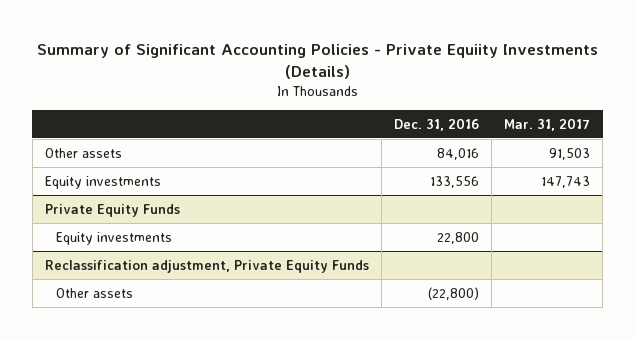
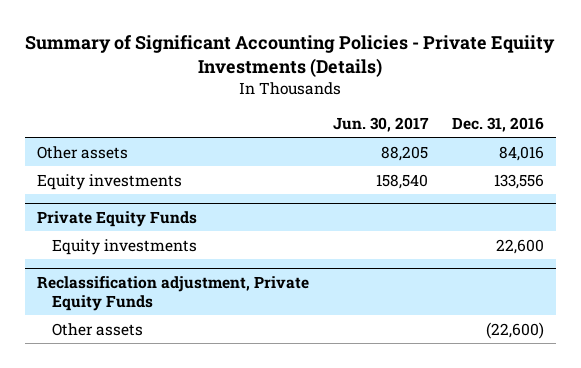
- | Dec. 31, 2016 | Mar. 31, 2017
+ | Jun. 30, 2017 | Dec. 31, 2016
@ Private Equity Funds
- Equity investments | 22,800 |
+ Equity investments | | 22,600
@ Reclassification adjustment, Private Equity Funds
- Other assets | (22,800) |
+ Other assets | | (22,600)

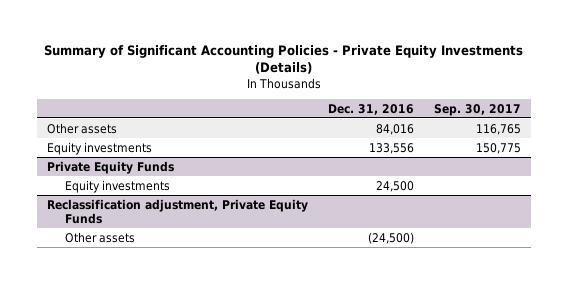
- Summary of Significant Accounting Policies - Private Equiity Investments (Details)
+ Summary of Significant Accounting Policies - Private Equity Investments (Details)
- | Jun. 30, 2017 | Dec. 31, 2016
+ | Dec. 31, 2016 | Sep. 30, 2017
@ Private Equity Funds
- Equity investments | | 22,600
+ Equity investments | 24,500 |
@ Reclassification adjustment, Private Equity Funds
- Other assets | | (22,600)
+ Other assets | (24,500) |

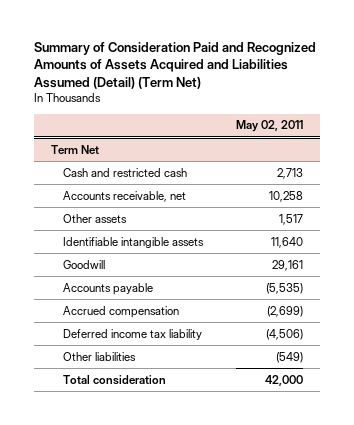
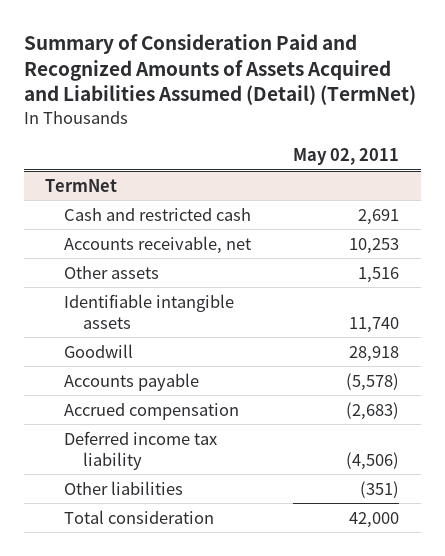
- Summary of Consideration Paid and Recognized Amounts of Assets Acquired and Liabilities Assumed (Detail) (Term Net)
+ Summary of Consideration Paid and Recognized Amounts of Assets Acquired and Liabilities Assumed (Detail) (TermNet)
- Term Net
- Cash and restricted cash | 2,713
- Accounts receivable, net | 10,258
- Other assets | 1,517
- Identifiable intangible assets | 11,640
- Goodwill | 29,161
- Accounts payable | (5,535)
- Accrued compensation | (2,699)
+ TermNet
+ Cash and restricted cash | 2,691
+ Accounts receivable, net | 10,253
+ Other assets | 1,516
+ Identifiable intangible assets | 11,740
+ Goodwill | 28,918
+ Accounts payable | (5,578)
+ Accrued compensation | (2,683)
- Other liabilities | (549)
+ Other liabilities | (351)

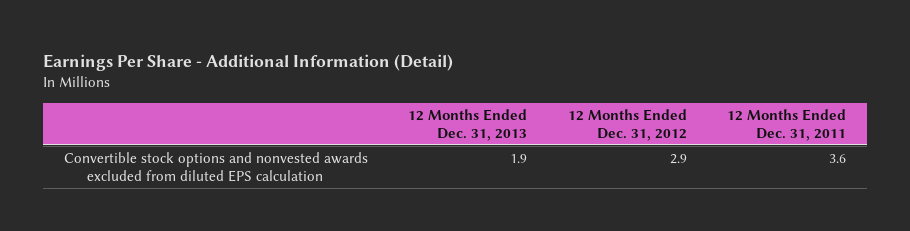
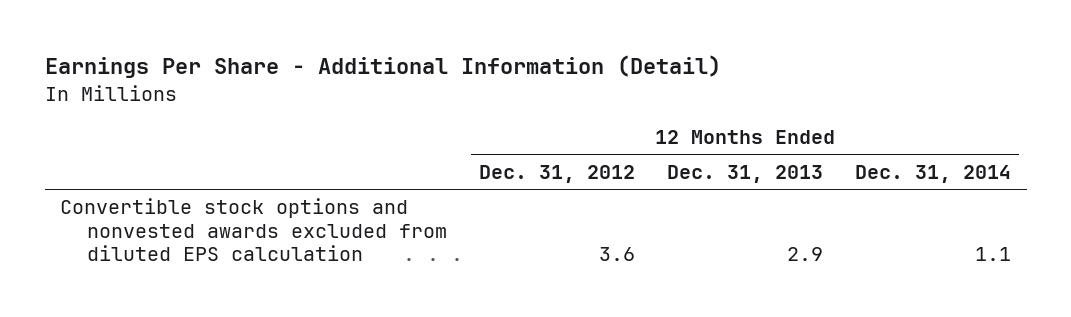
- | 12 Months Ended Dec. 31, 2013 | 12 Months Ended Dec. 31, 2012 | 12 Months Ended Dec. 31, 2011
+ | 12 Months Ended Dec. 31, 2012 | 12 Months Ended Dec. 31, 2013 | 12 Months Ended Dec. 31, 2014
- Convertible stock options and nonvested awards excluded from diluted EPS calculation | 1.9 | 2.9 | 3.6
+ Convertible stock options and nonvested awards excluded from diluted EPS calculation | 3.6 | 2.9 | 1.1

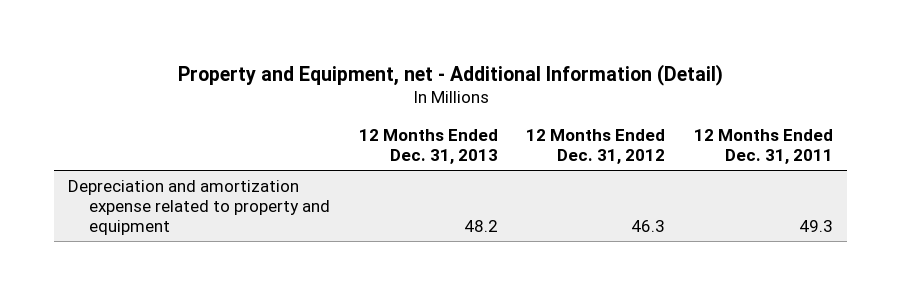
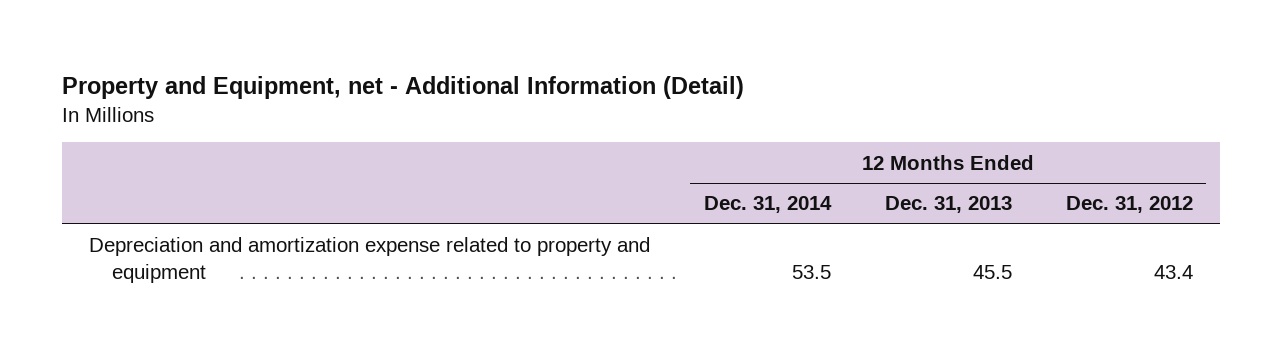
- | 12 Months Ended Dec. 31, 2013 | 12 Months Ended Dec. 31, 2012 | 12 Months Ended Dec. 31, 2011
+ | 12 Months Ended Dec. 31, 2014 | 12 Months Ended Dec. 31, 2013 | 12 Months Ended Dec. 31, 2012
- Depreciation and amortization expense related to property and equipment | 48.2 | 46.3 | 49.3
+ Depreciation and amortization expense related to property and equipment | 53.5 | 45.5 | 43.4

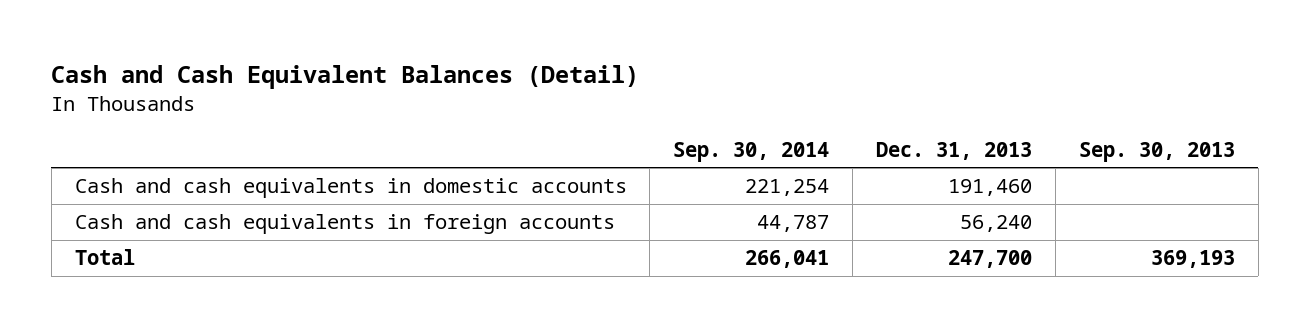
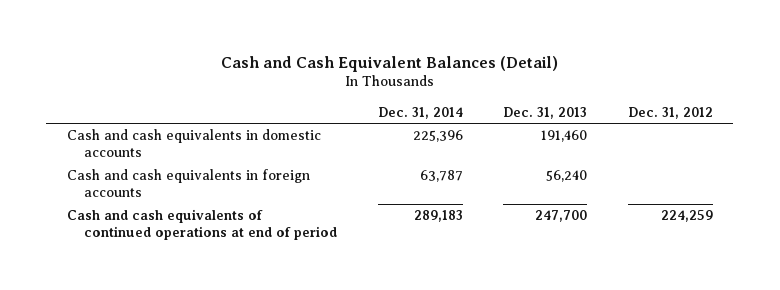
- | Sep. 30, 2014 | Dec. 31, 2013 | Sep. 30, 2013
+ | Dec. 31, 2014 | Dec. 31, 2013 | Dec. 31, 2012
- Total | 266,041 | 247,700 | 369,193
+ Cash and cash equivalents of continued operations at end of period | 289,183 | 247,700 | 224,259

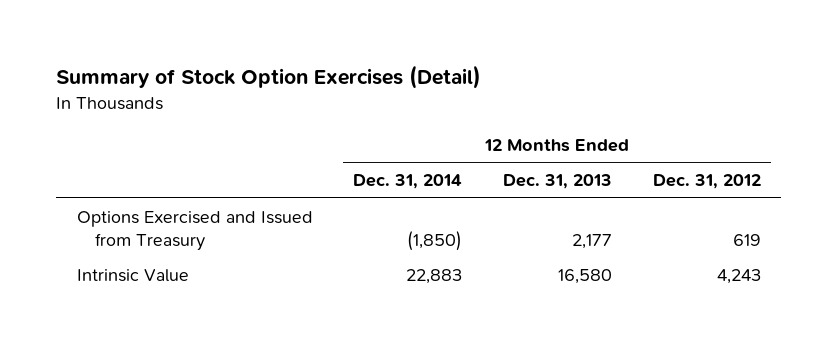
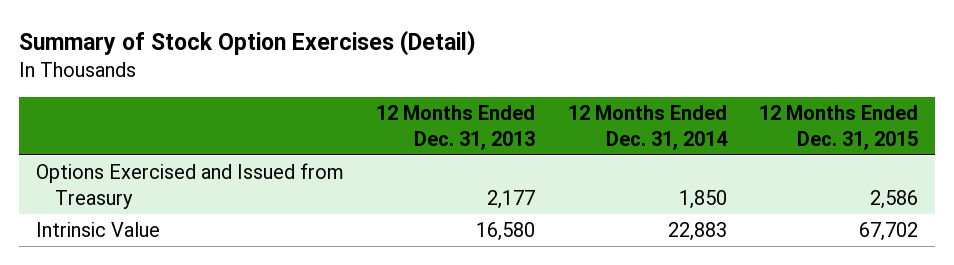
- | 12 Months Ended Dec. 31, 2014 | 12 Months Ended Dec. 31, 2013 | 12 Months Ended Dec. 31, 2012
+ | 12 Months Ended Dec. 31, 2013 | 12 Months Ended Dec. 31, 2014 | 12 Months Ended Dec. 31, 2015
- Options Exercised and Issued from Treasury | (1,850) | 2,177 | 619
+ Options Exercised and Issued from Treasury | 2,177 | 1,850 | 2,586

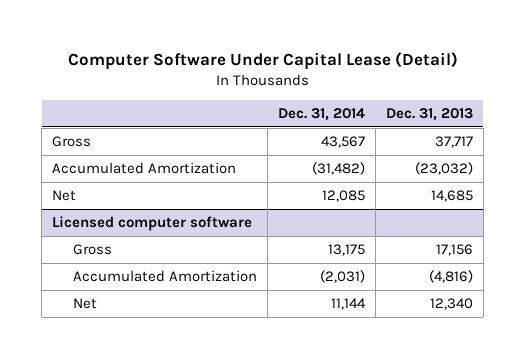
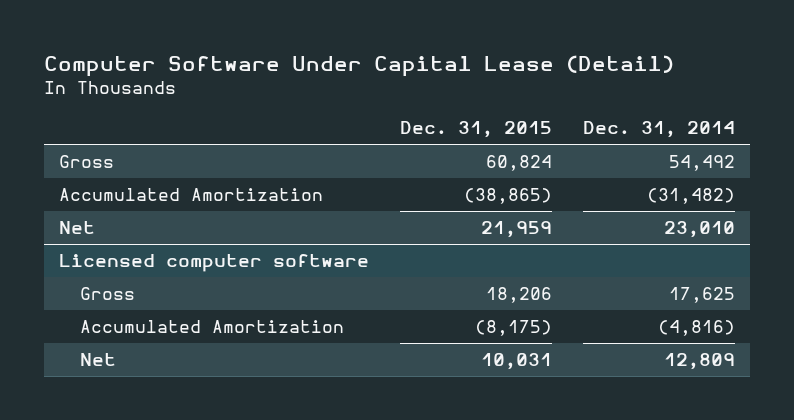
- | Dec. 31, 2014 | Dec. 31, 2013
+ | Dec. 31, 2015 | Dec. 31, 2014
- Gross | 43,567 | 37,717
+ Gross | 60,824 | 54,492
- Net | 12,085 | 14,685
+ Net | 21,959 | 23,010
@ Licensed computer software
- Gross | 13,175 | 17,156
- Accumulated Amortization | (2,031) | (4,816)
- Net | 11,144 | 12,340
+ Gross | 18,206 | 17,625
+ Accumulated Amortization | (8,175) | (4,816)
+ Net | 10,031 | 12,809

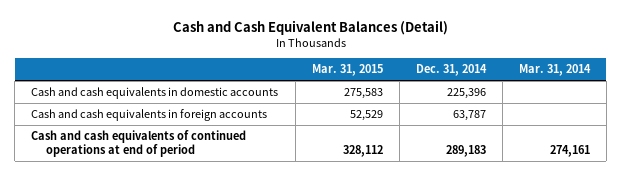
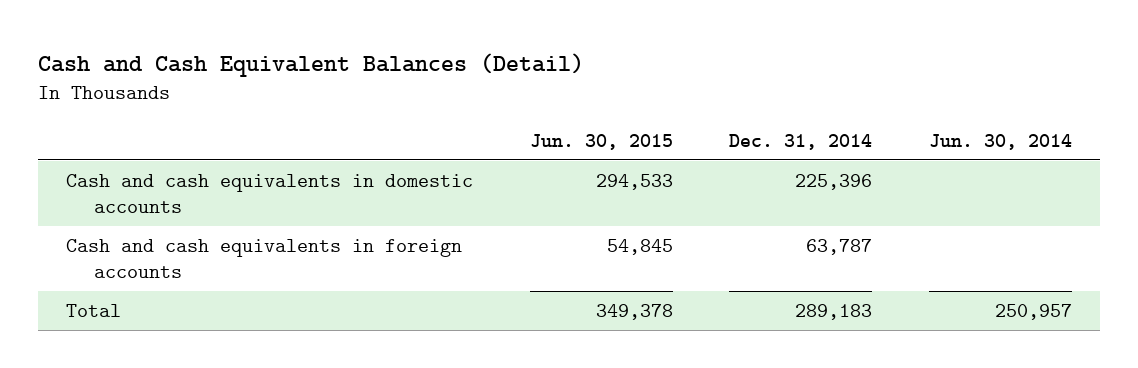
- | Mar. 31, 2015 | Dec. 31, 2014 | Mar. 31, 2014
+ | Jun. 30, 2015 | Dec. 31, 2014 | Jun. 30, 2014
- Cash and cash equivalents of continued operations at end of period | 328,112 | 289,183 | 274,161
+ Total | 349,378 | 289,183 | 250,957

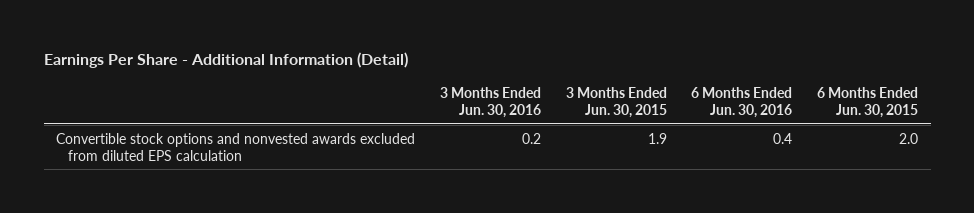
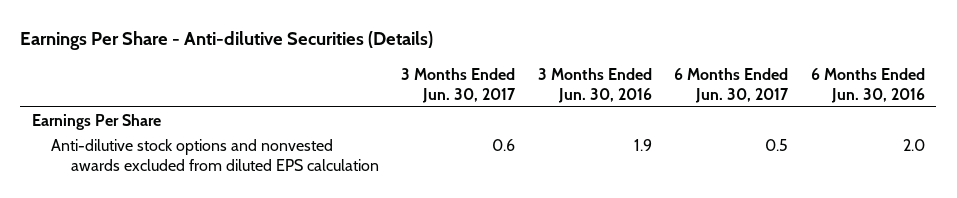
- Earnings Per Share - Additional Information (Detail)
+ Earnings Per Share - Anti-dilutive Securities (Details)
- | 3 Months Ended Jun. 30, 2016 | 3 Months Ended Jun. 30, 2015 | 6 Months Ended Jun. 30, 2016 | 6 Months Ended Jun. 30, 2015
+ | 3 Months Ended Jun. 30, 2017 | 3 Months Ended Jun. 30, 2016 | 6 Months Ended Jun. 30, 2017 | 6 Months Ended Jun. 30, 2016
- Convertible stock options and nonvested awards excluded from diluted EPS calculation | 0.2 | 1.9 | 0.4 | 2.0
+ Earnings Per Share
+ Anti-dilutive stock options and nonvested awards excluded from diluted EPS calculation | 0.6 | 1.9 | 0.5 | 2.0

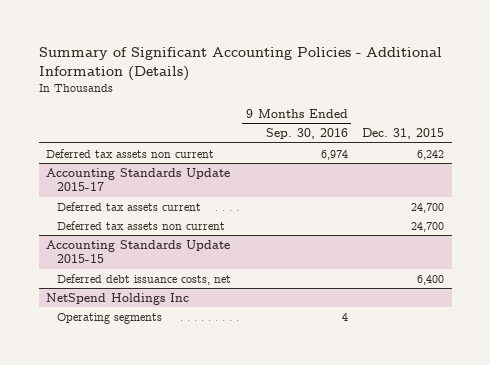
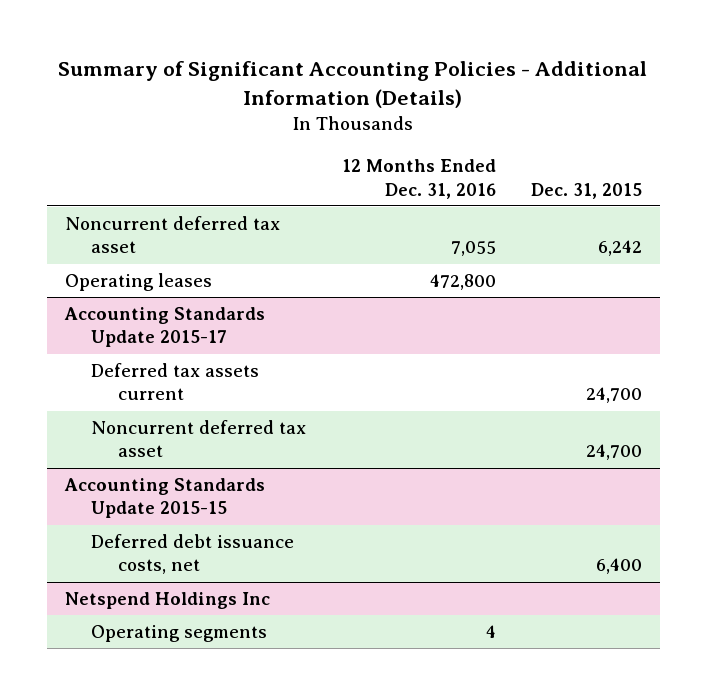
- | 9 Months Ended Sep. 30, 2016 | Dec. 31, 2015
+ | 12 Months Ended Dec. 31, 2016 | Dec. 31, 2015
- Deferred tax assets non current | 6,974 | 6,242
+ Noncurrent deferred tax asset | 7,055 | 6,242
+ Operating leases | 472,800 |
@ Accounting Standards Update 2015-17
- Deferred tax assets non current | | 24,700
+ Noncurrent deferred tax asset | | 24,700
- NetSpend Holdings Inc
+ Netspend Holdings Inc

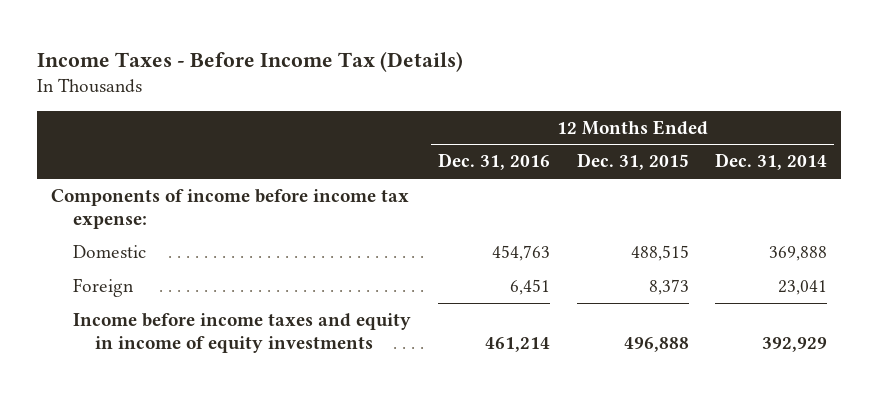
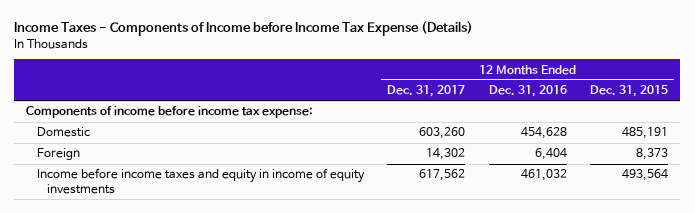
- Income Taxes - Before Income Tax (Details)
+ Income Taxes - Components of Income before Income Tax Expense (Details)
- | 12 Months Ended Dec. 31, 2016 | 12 Months Ended Dec. 31, 2015 | 12 Months Ended Dec. 31, 2014
+ | 12 Months Ended Dec. 31, 2017 | 12 Months Ended Dec. 31, 2016 | 12 Months Ended Dec. 31, 2015
- Domestic | 454,763 | 488,515 | 369,888
- Foreign | 6,451 | 8,373 | 23,041
- Income before income taxes and equity in income of equity investments | 461,214 | 496,888 | 392,929
+ Domestic | 603,260 | 454,628 | 485,191
+ Foreign | 14,302 | 6,404 | 8,373
+ Income before income taxes and equity in income of equity investments | 617,562 | 461,032 | 493,564

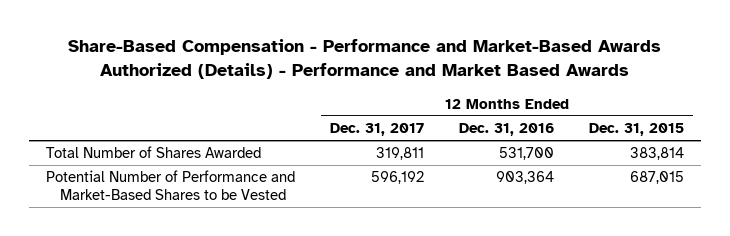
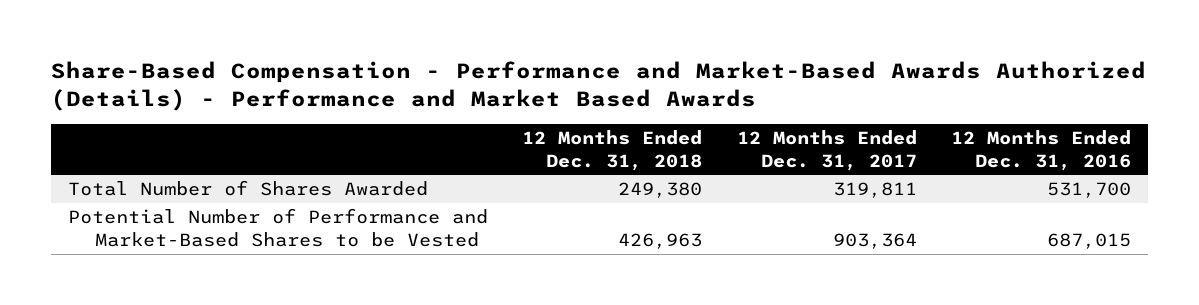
- | 12 Months Ended Dec. 31, 2017 | 12 Months Ended Dec. 31, 2016 | 12 Months Ended Dec. 31, 2015
+ | 12 Months Ended Dec. 31, 2018 | 12 Months Ended Dec. 31, 2017 | 12 Months Ended Dec. 31, 2016
- Potential Number of Performance and Market-Based Shares to be Vested | 596,192 | 903,364 | 687,015
+ Potential Number of Performance and Market-Based Shares to be Vested | 426,963 | 903,364 | 687,015

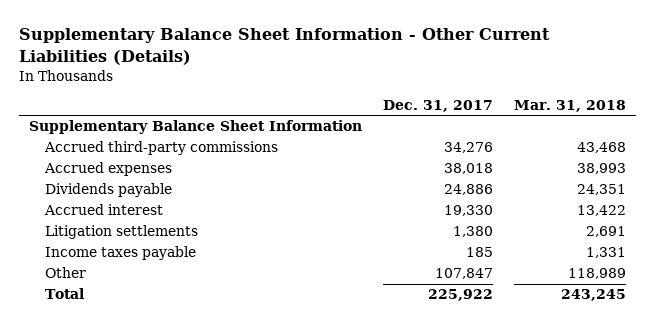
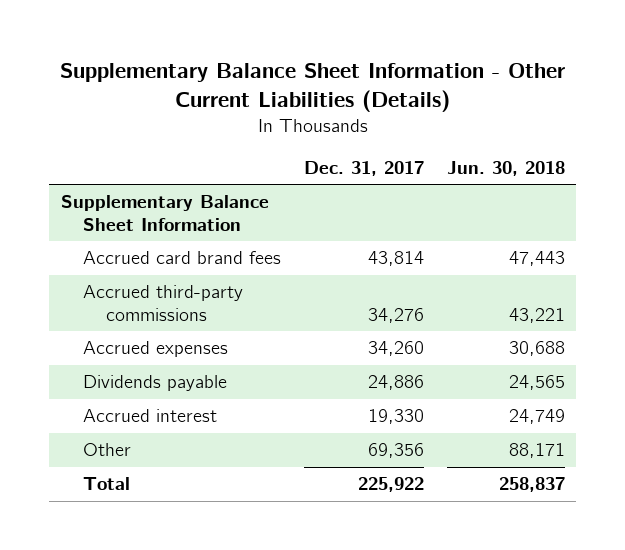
- | Dec. 31, 2017 | Mar. 31, 2018
+ | Dec. 31, 2017 | Jun. 30, 2018
+ Accrued card brand fees | 43,814 | 47,443
- Accrued expenses | 38,018 | 38,993
+ Accrued expenses | 34,260 | 30,688
- Litigation settlements | 1,380 | 2,691
- Income taxes payable | 185 | 1,331
- Other | 107,847 | 118,989
+ Other | 69,356 | 88,171

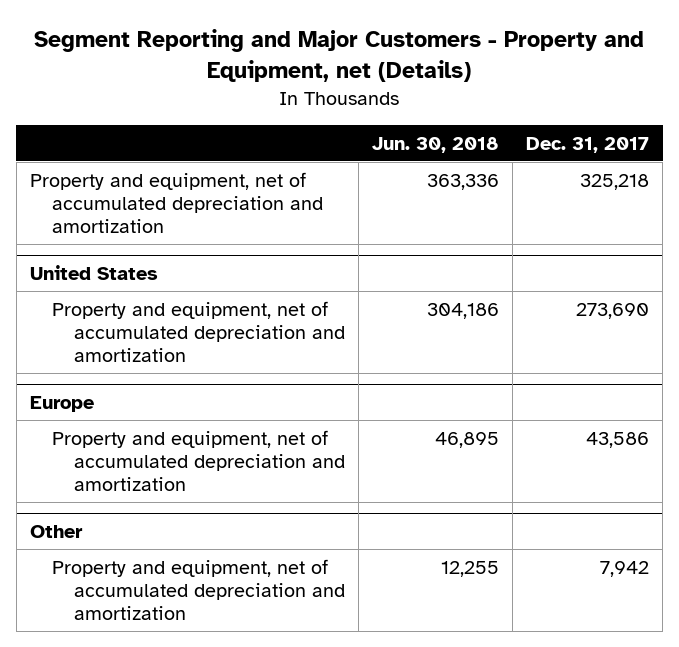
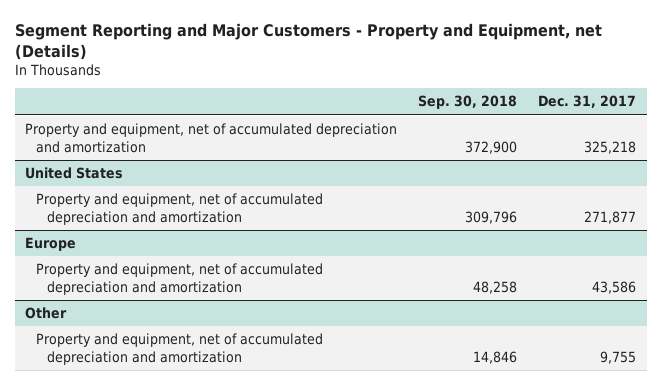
- | Jun. 30, 2018 | Dec. 31, 2017
+ | Sep. 30, 2018 | Dec. 31, 2017
@ United States
- Property and equipment, net of accumulated depreciation and amortization | 304,186 | 273,690
+ Property and equipment, net of accumulated depreciation and amortization | 309,796 | 271,877
@ Other
- Property and equipment, net of accumulated depreciation and amortization | 12,255 | 7,942
+ Property and equipment, net of accumulated depreciation and amortization | 14,846 | 9,755

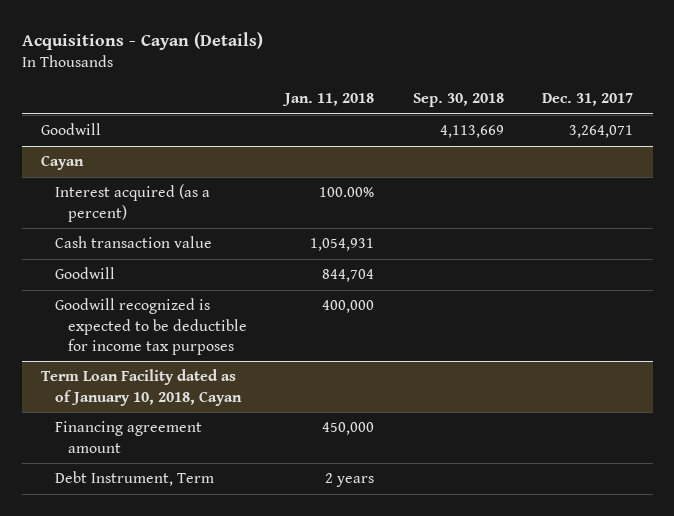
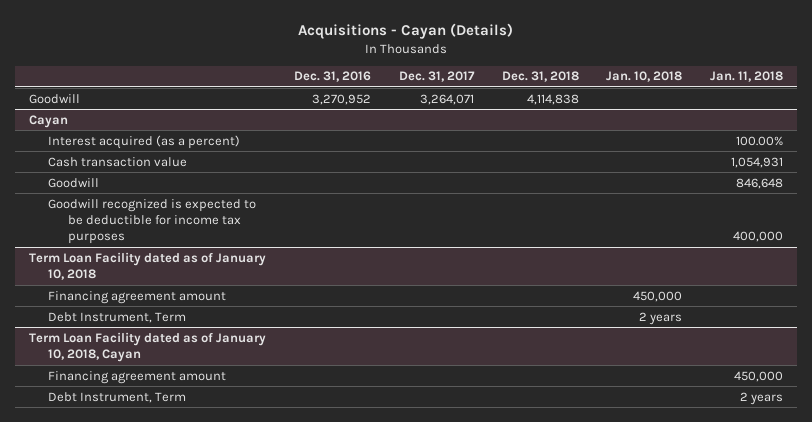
- | Jan. 11, 2018 | Sep. 30, 2018 | Dec. 31, 2017
+ | Dec. 31, 2016 | Dec. 31, 2017 | Dec. 31, 2018 | Jan. 10, 2018 | Jan. 11, 2018
@ Cayan
- Goodwill | 844,704 | |
+ Goodwill | | | | | 846,648
+ Term Loan Facility dated as of January 10, 2018
+ Financing agreement amount | | | | 450,000 |
+ Debt Instrument, Term | | | | 2 years |

